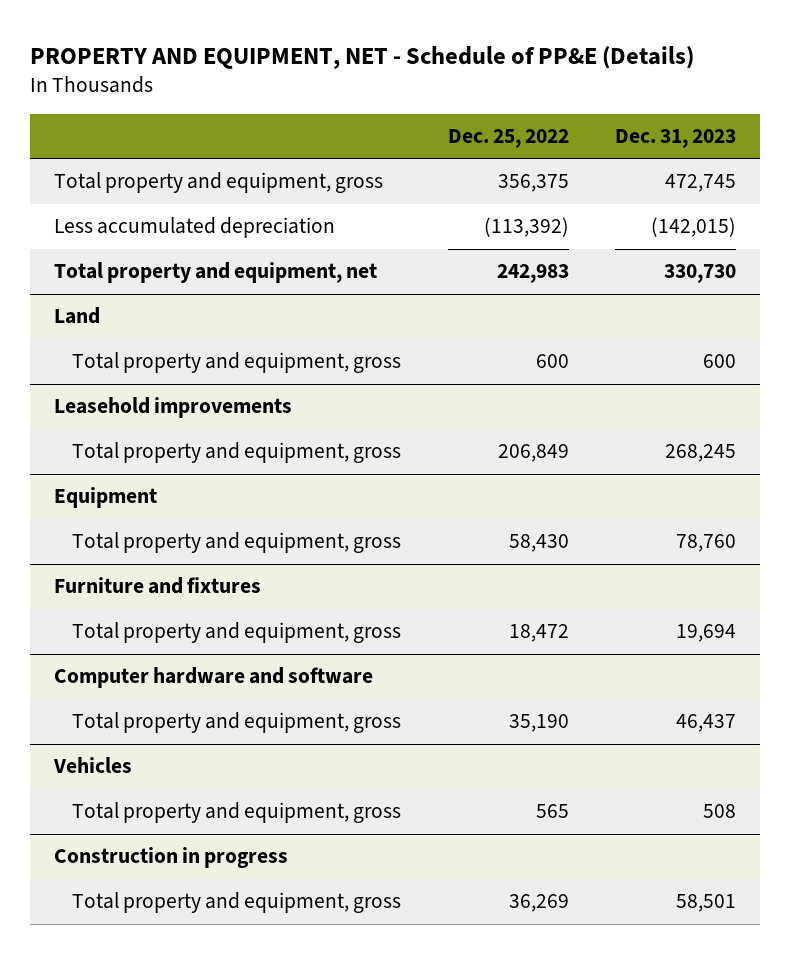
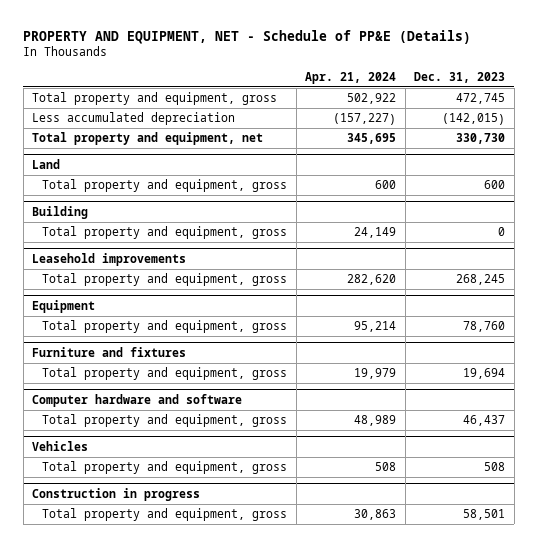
- | Dec. 25, 2022 | Dec. 31, 2023
+ | Apr. 21, 2024 | Dec. 31, 2023
+ Building
+ Total property and equipment, gross | 24,149 | 0

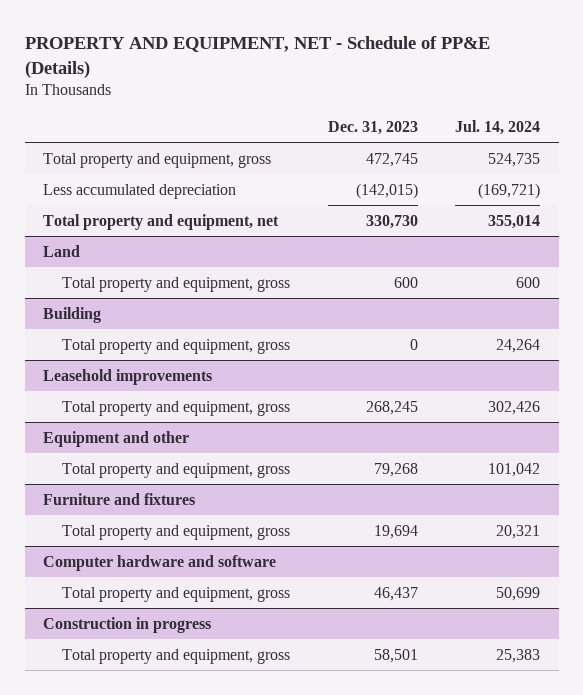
- | Apr. 21, 2024 | Dec. 31, 2023
+ | Dec. 31, 2023 | Jul. 14, 2024
- Equipment
- Total property and equipment, gross | 95,214 | 78,760
+ Equipment and other
+ Total property and equipment, gross | 79,268 | 101,042
- Vehicles
- Total property and equipment, gross | 508 | 508

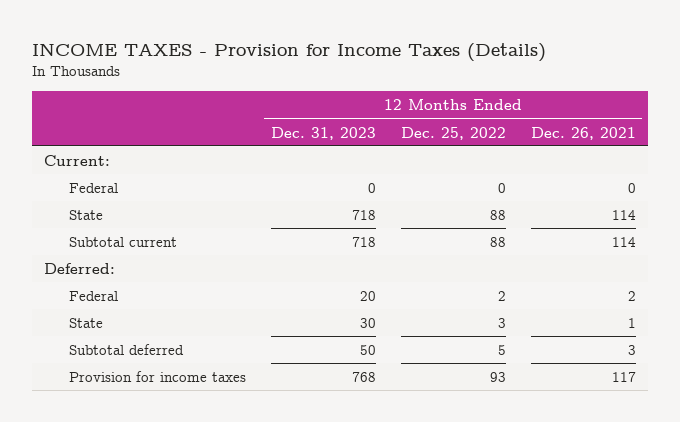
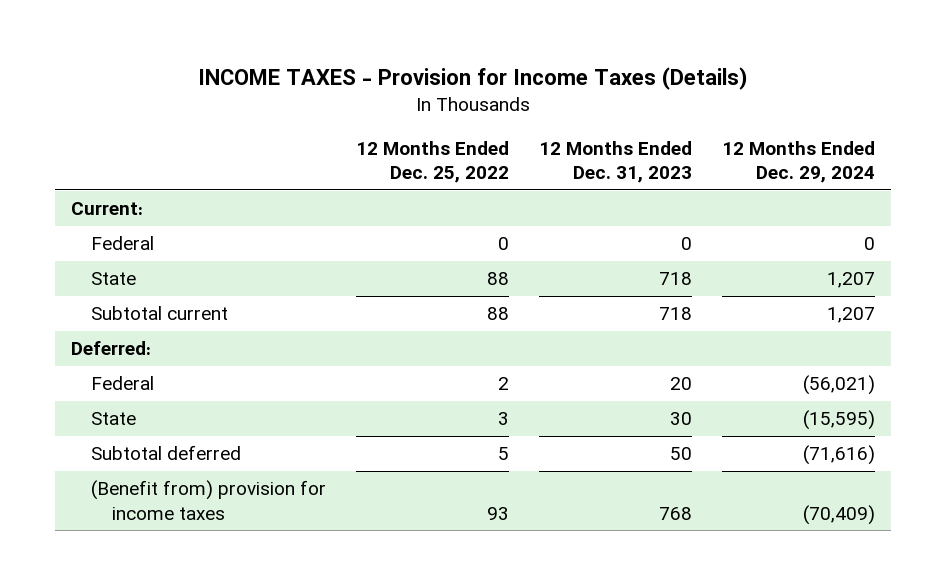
- | 12 Months Ended Dec. 31, 2023 | 12 Months Ended Dec. 25, 2022 | 12 Months Ended Dec. 26, 2021
+ | 12 Months Ended Dec. 25, 2022 | 12 Months Ended Dec. 31, 2023 | 12 Months Ended Dec. 29, 2024
- Provision for income taxes | 768 | 93 | 117
+ (Benefit from) provision for income taxes | 93 | 768 | (70,409)

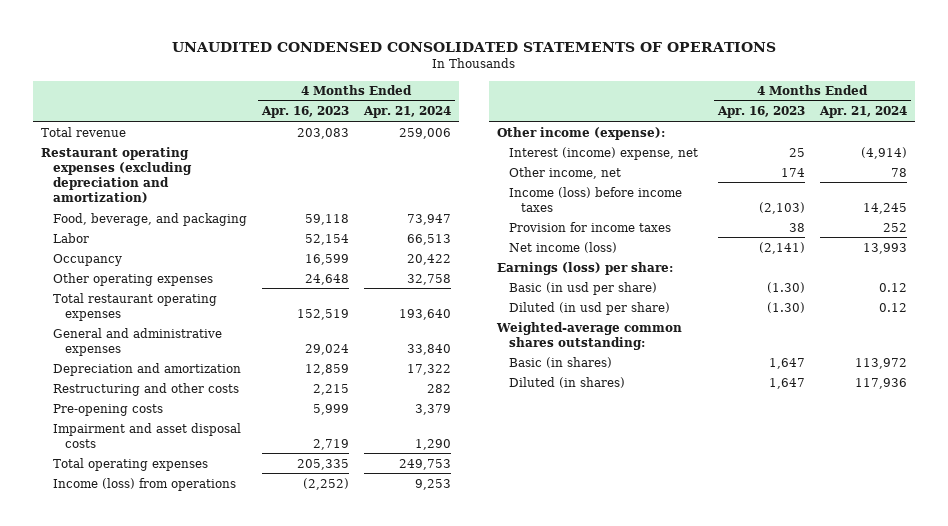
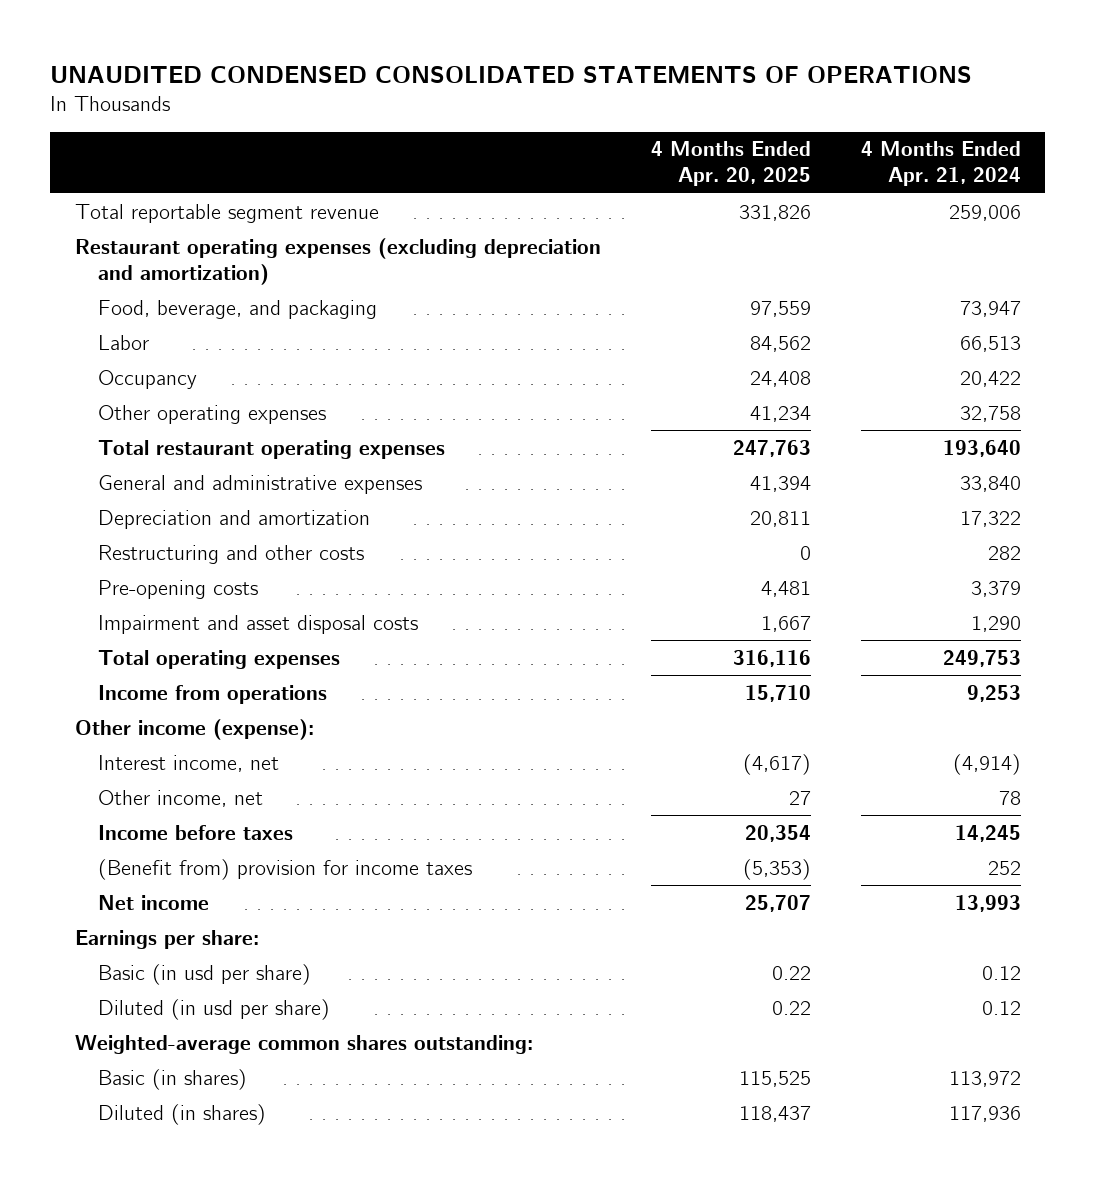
- | 4 Months Ended Apr. 16, 2023 | 4 Months Ended Apr. 21, 2024
+ | 4 Months Ended Apr. 20, 2025 | 4 Months Ended Apr. 21, 2024
- Total revenue | 203,083 | 259,006
+ Total reportable segment revenue | 331,826 | 259,006
- Income (loss) from operations | (2,252) | 9,253
+ Income from operations | 15,710 | 9,253
- Interest (income) expense, net | 25 | (4,914)
+ Interest income, net | (4,617) | (4,914)
- Income (loss) before income taxes | (2,103) | 14,245
- Provision for income taxes | 38 | 252
- Net income (loss) | (2,141) | 13,993
- Earnings (loss) per share:
+ Income before taxes | 20,354 | 14,245
+ (Benefit from) provision for income taxes | (5,353) | 252
+ Net income | 25,707 | 13,993
+ Earnings per share:

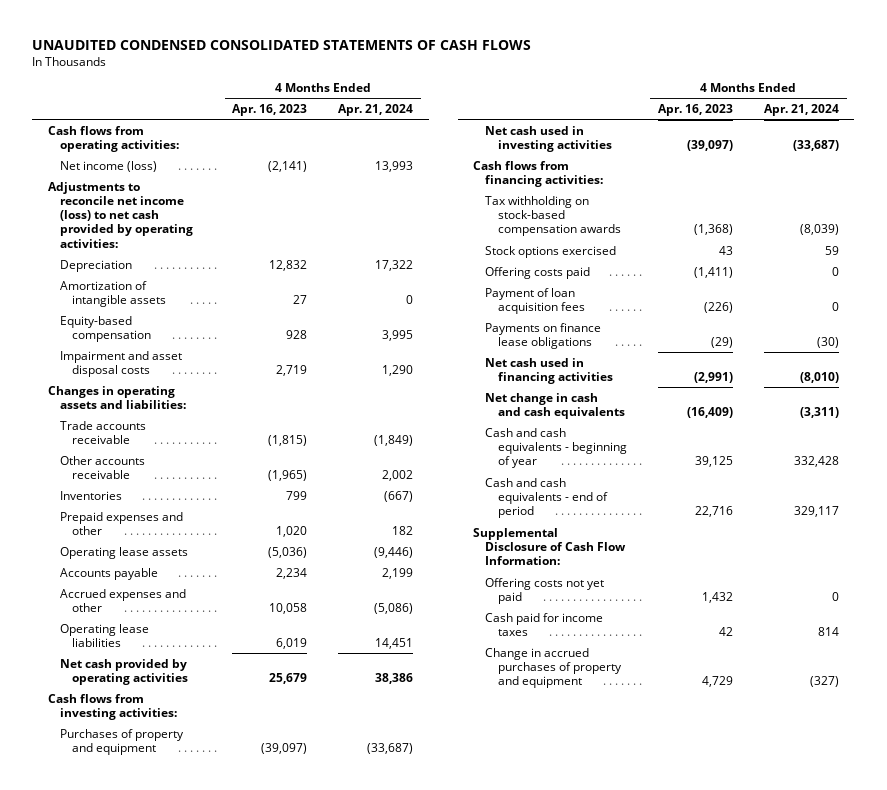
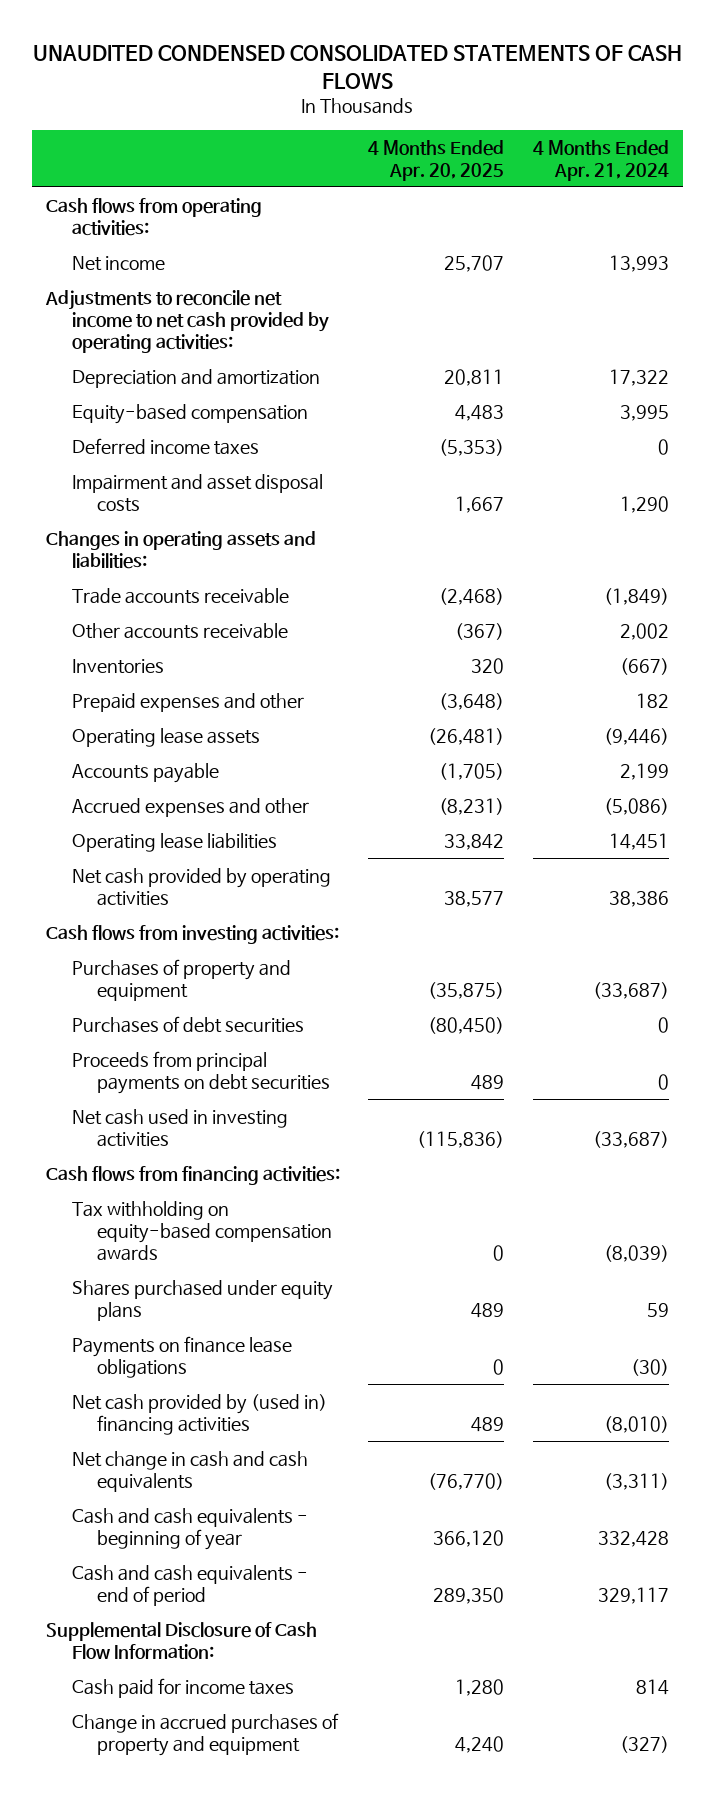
- | 4 Months Ended Apr. 16, 2023 | 4 Months Ended Apr. 21, 2024
+ | 4 Months Ended Apr. 20, 2025 | 4 Months Ended Apr. 21, 2024
- Net income (loss) | (2,141) | 13,993
- Adjustments to reconcile net income (loss) to net cash provided by operating activities:
- Depreciation | 12,832 | 17,322
- Amortization of intangible assets | 27 | 0
+ Net income | 25,707 | 13,993
+ Adjustments to reconcile net income to net cash provided by operating activities:
+ Depreciation and amortization | 20,811 | 17,322
+ Deferred income taxes | (5,353) | 0
+ Purchases of debt securities | (80,450) | 0
+ Proceeds from principal payments on debt securities | 489 | 0
- Tax withholding on stock-based compensation awards | (1,368) | (8,039)
- Stock options exercised | 43 | 59
- Offering costs paid | (1,411) | 0
- Payment of loan acquisition fees | (226) | 0
+ Tax withholding on equity-based compensation awards | 0 | (8,039)
+ Shares purchased under equity plans | 489 | 59
- Net cash used in financing activities | (2,991) | (8,010)
+ Net cash provided by (used in) financing activities | 489 | (8,010)
- Offering costs not yet paid | 1,432 | 0

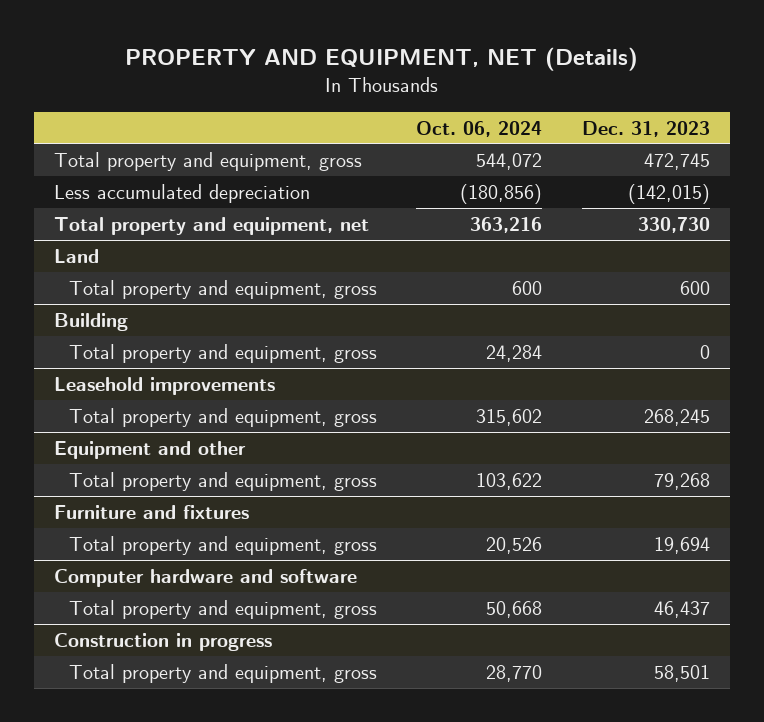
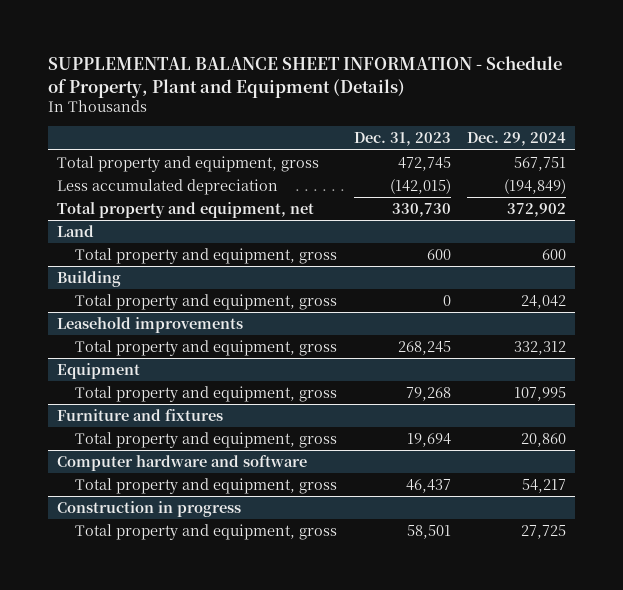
- PROPERTY AND EQUIPMENT, NET (Details)
+ SUPPLEMENTAL BALANCE SHEET INFORMATION - Schedule of Property, Plant and Equipment (Details)
- | Oct. 06, 2024 | Dec. 31, 2023
+ | Dec. 31, 2023 | Dec. 29, 2024
- Equipment and other
+ Equipment

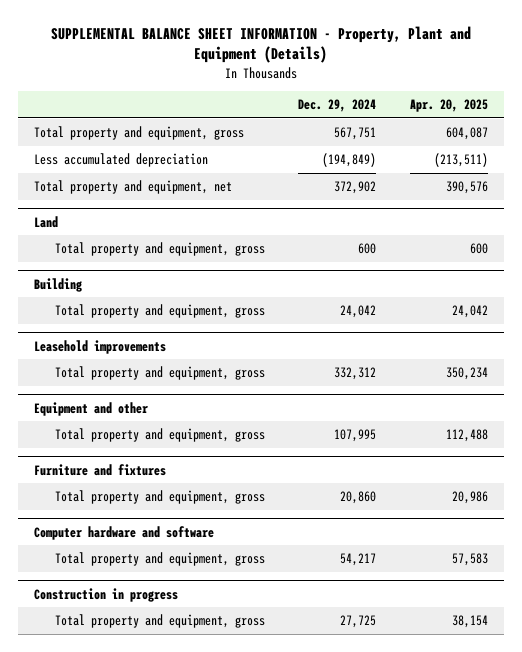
- SUPPLEMENTAL BALANCE SHEET INFORMATION - Schedule of Property, Plant and Equipment (Details)
+ SUPPLEMENTAL BALANCE SHEET INFORMATION - Property, Plant and Equipment (Details)
- | Dec. 31, 2023 | Dec. 29, 2024
+ | Dec. 29, 2024 | Apr. 20, 2025
- Equipment
+ Equipment and other

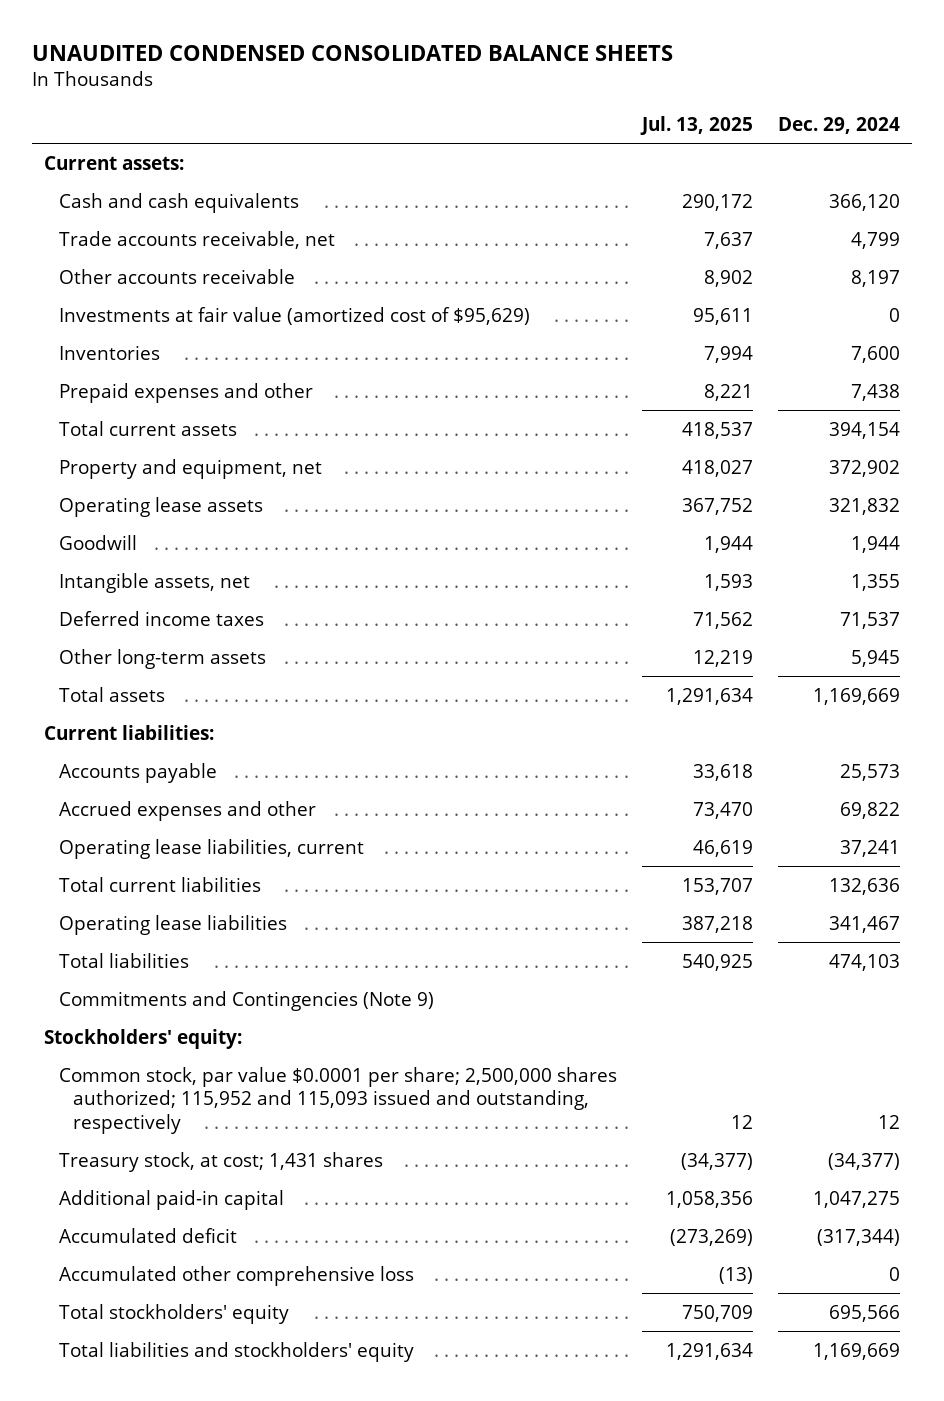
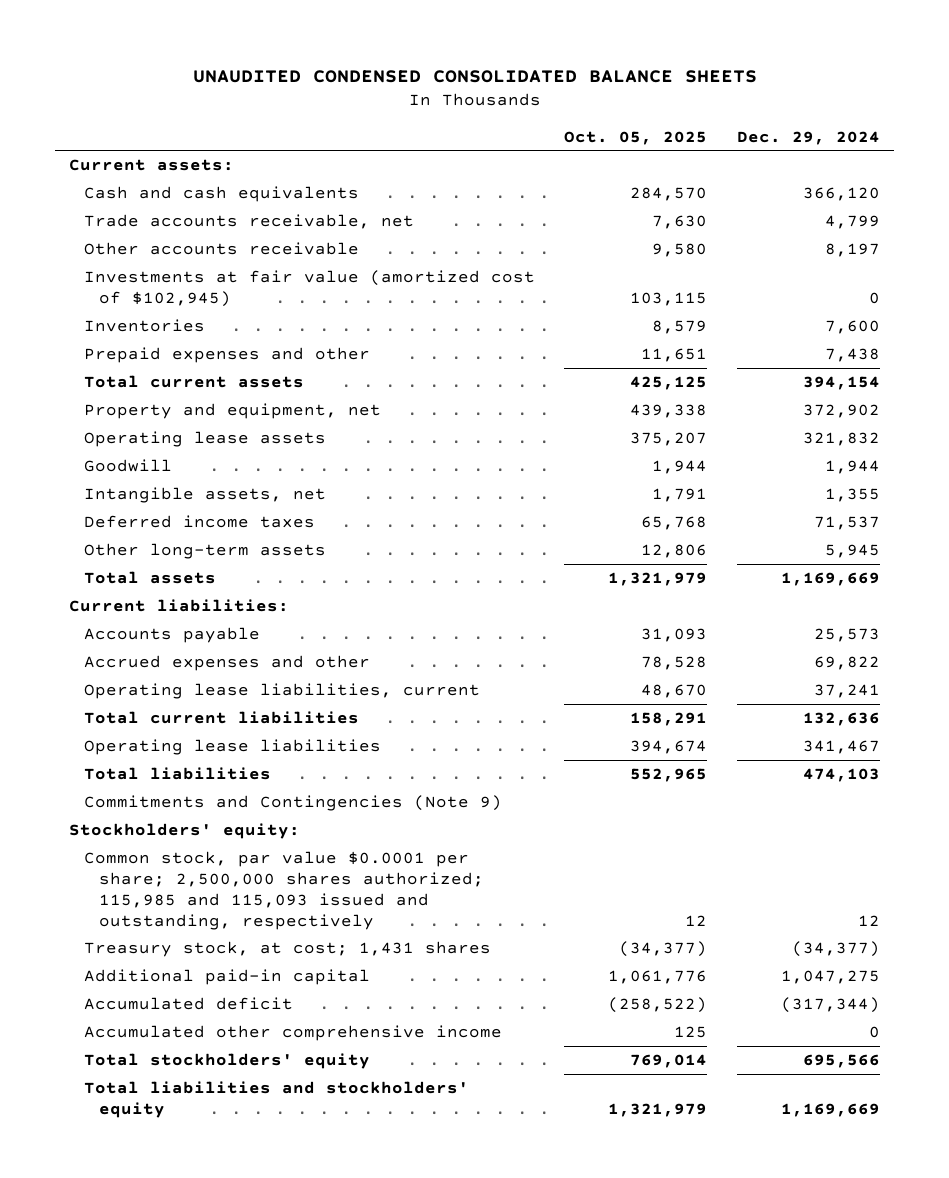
- | Jul. 13, 2025 | Dec. 29, 2024
+ | Oct. 05, 2025 | Dec. 29, 2024
- Investments at fair value (amortized cost of $95,629) | 95,611 | 0
+ Investments at fair value (amortized cost of $102,945) | 103,115 | 0
- Common stock, par value $0.0001 per share; 2,500,000 shares authorized; 115,952 and 115,093 issued and outstanding, respectively | 12 | 12
+ Common stock, par value $0.0001 per share; 2,500,000 shares authorized; 115,985 and 115,093 issued and outstanding, respectively | 12 | 12
- Accumulated other comprehensive loss | (13) | 0
+ Accumulated other comprehensive income | 125 | 0

